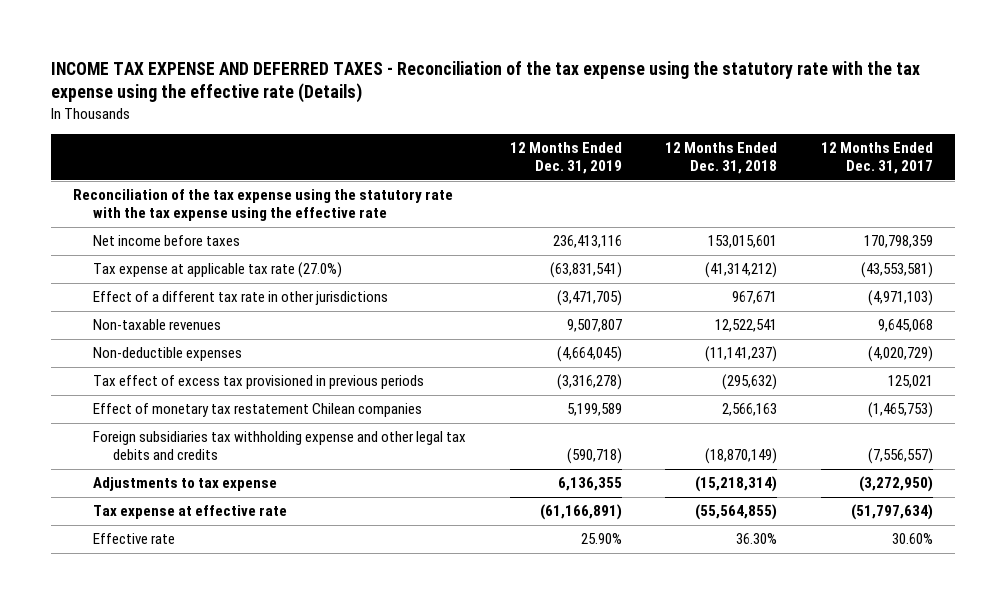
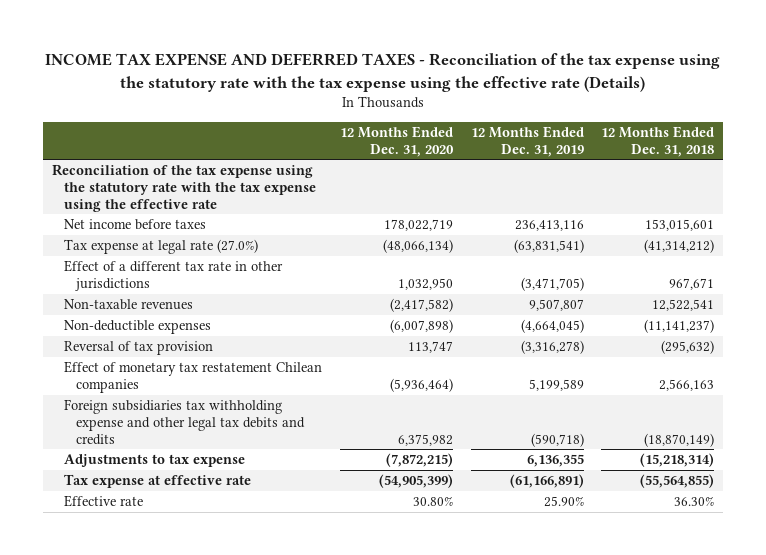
- | 12 Months Ended Dec. 31, 2019 | 12 Months Ended Dec. 31, 2018 | 12 Months Ended Dec. 31, 2017
+ | 12 Months Ended Dec. 31, 2020 | 12 Months Ended Dec. 31, 2019 | 12 Months Ended Dec. 31, 2018
- Tax expense at applicable tax rate (27.0%) | (63,831,541) | (41,314,212) | (43,553,581)
+ Tax expense at legal rate (27.0%) | (48,066,134) | (63,831,541) | (41,314,212)
- Tax effect of excess tax provisioned in previous periods | (3,316,278) | (295,632) | 125,021
+ Reversal of tax provision | 113,747 | (3,316,278) | (295,632)

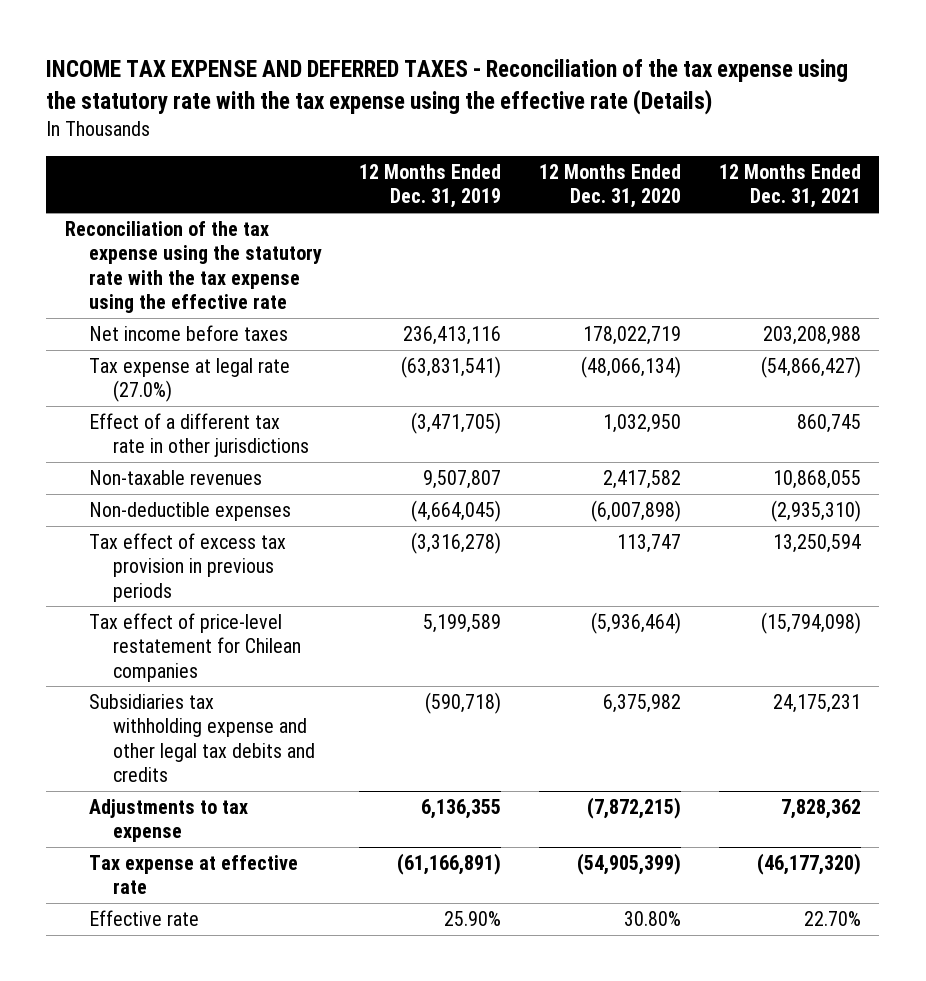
- | 12 Months Ended Dec. 31, 2020 | 12 Months Ended Dec. 31, 2019 | 12 Months Ended Dec. 31, 2018
+ | 12 Months Ended Dec. 31, 2019 | 12 Months Ended Dec. 31, 2020 | 12 Months Ended Dec. 31, 2021
- Non-taxable revenues | (2,417,582) | 9,507,807 | 12,522,541
+ Non-taxable revenues | 9,507,807 | 2,417,582 | 10,868,055
- Reversal of tax provision | 113,747 | (3,316,278) | (295,632)
- Effect of monetary tax restatement Chilean companies | (5,936,464) | 5,199,589 | 2,566,163
- Foreign subsidiaries tax withholding expense and other legal tax debits and credits | 6,375,982 | (590,718) | (18,870,149)
+ Tax effect of excess tax provision in previous periods | (3,316,278) | 113,747 | 13,250,594
+ Tax effect of price-level restatement for Chilean companies | 5,199,589 | (5,936,464) | (15,794,098)
+ Subsidiaries tax withholding expense and other legal tax debits and credits | (590,718) | 6,375,982 | 24,175,231

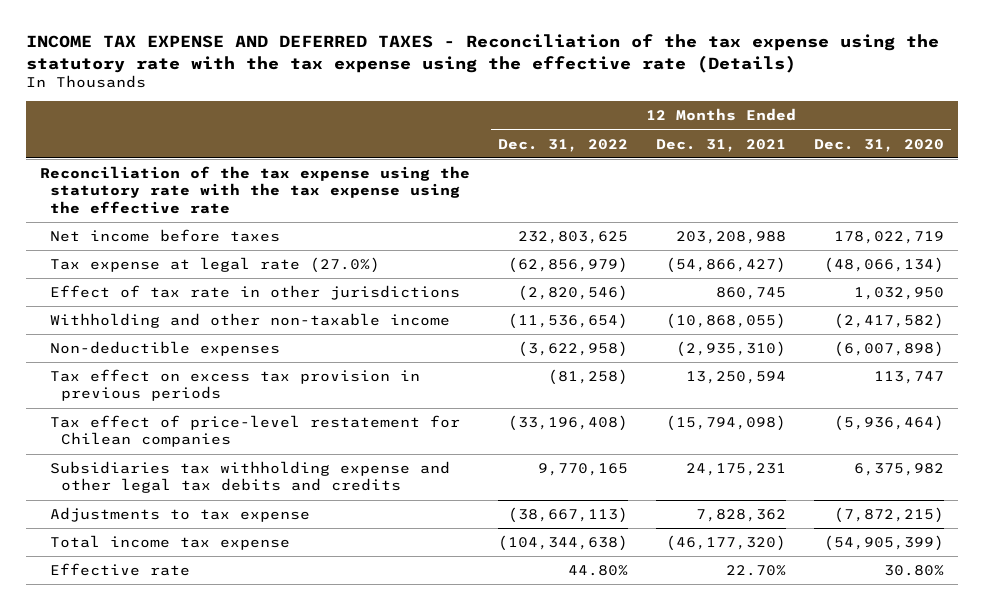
- | 12 Months Ended Dec. 31, 2019 | 12 Months Ended Dec. 31, 2020 | 12 Months Ended Dec. 31, 2021
+ | 12 Months Ended Dec. 31, 2022 | 12 Months Ended Dec. 31, 2021 | 12 Months Ended Dec. 31, 2020
- Effect of a different tax rate in other jurisdictions | (3,471,705) | 1,032,950 | 860,745
- Non-taxable revenues | 9,507,807 | 2,417,582 | 10,868,055
+ Effect of tax rate in other jurisdictions | (2,820,546) | 860,745 | 1,032,950
+ Withholding and other non-taxable income | (11,536,654) | (10,868,055) | (2,417,582)
- Tax effect of excess tax provision in previous periods | (3,316,278) | 113,747 | 13,250,594
+ Tax effect on excess tax provision in previous periods | (81,258) | 13,250,594 | 113,747
- Tax expense at effective rate | (61,166,891) | (54,905,399) | (46,177,320)
+ Total income tax expense | (104,344,638) | (46,177,320) | (54,905,399)

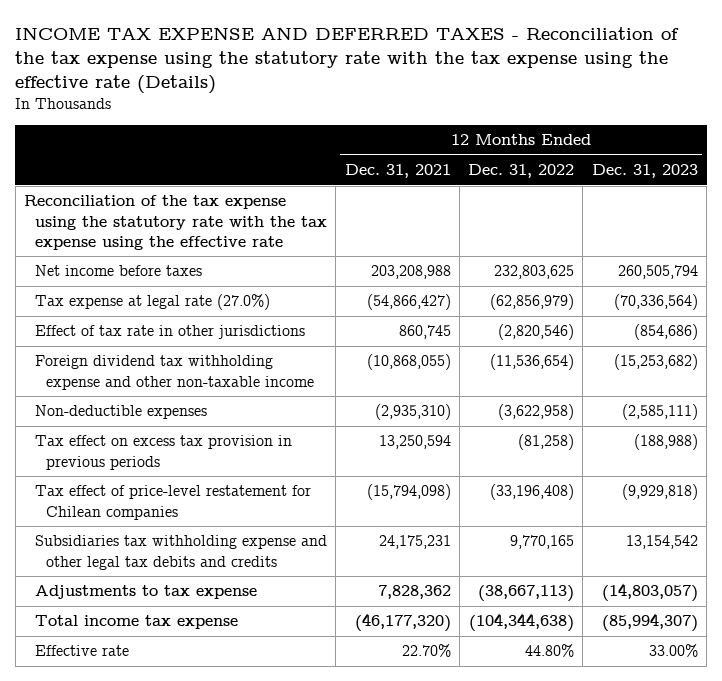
- | 12 Months Ended Dec. 31, 2022 | 12 Months Ended Dec. 31, 2021 | 12 Months Ended Dec. 31, 2020
+ | 12 Months Ended Dec. 31, 2021 | 12 Months Ended Dec. 31, 2022 | 12 Months Ended Dec. 31, 2023
- Withholding and other non-taxable income | (11,536,654) | (10,868,055) | (2,417,582)
+ Foreign dividend tax withholding expense and other non-taxable income | (10,868,055) | (11,536,654) | (15,253,682)

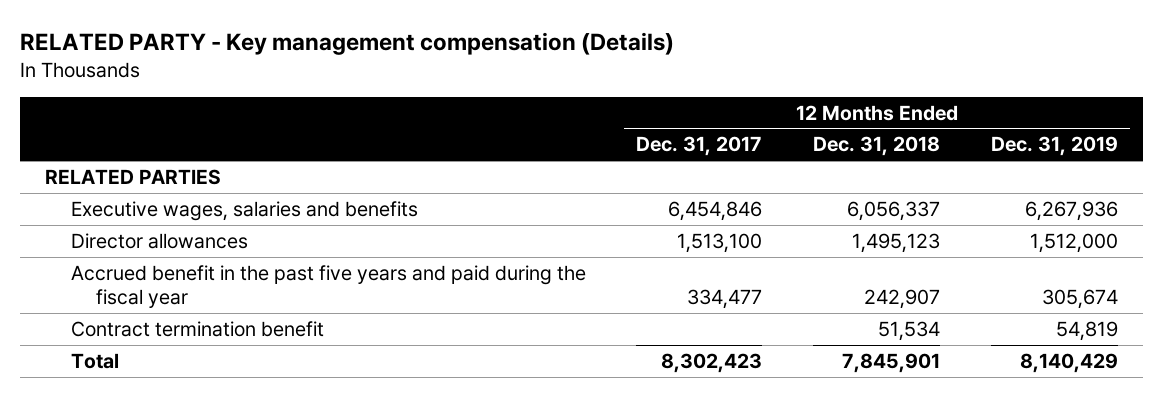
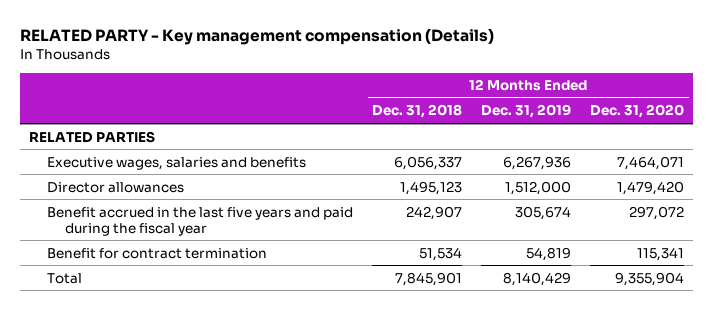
- | 12 Months Ended Dec. 31, 2017 | 12 Months Ended Dec. 31, 2018 | 12 Months Ended Dec. 31, 2019
+ | 12 Months Ended Dec. 31, 2018 | 12 Months Ended Dec. 31, 2019 | 12 Months Ended Dec. 31, 2020
- Accrued benefit in the past five years and paid during the fiscal year | 334,477 | 242,907 | 305,674
- Contract termination benefit | | 51,534 | 54,819
+ Benefit accrued in the last five years and paid during the fiscal year | 242,907 | 305,674 | 297,072
+ Benefit for contract termination | 51,534 | 54,819 | 115,341

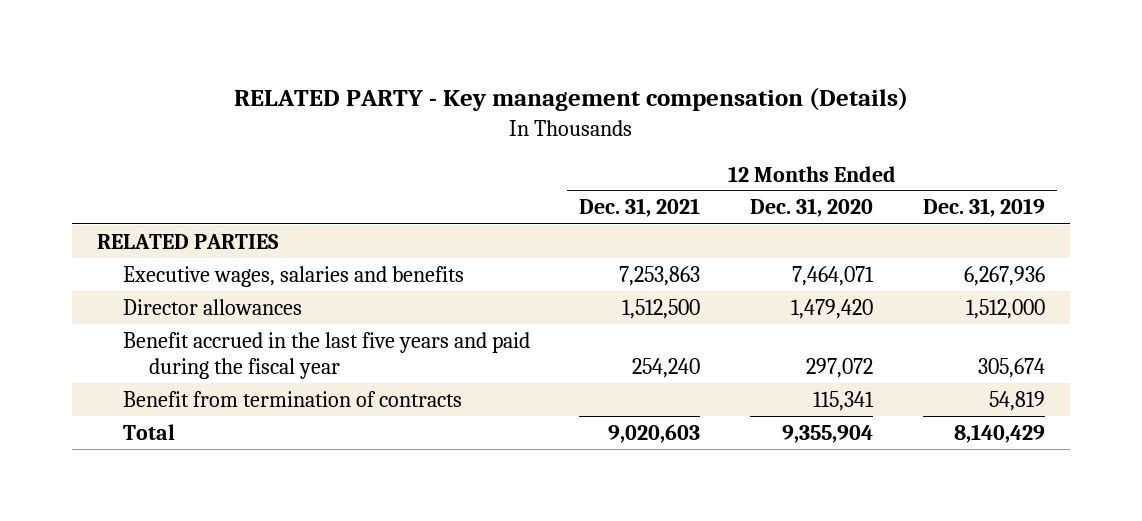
- | 12 Months Ended Dec. 31, 2018 | 12 Months Ended Dec. 31, 2019 | 12 Months Ended Dec. 31, 2020
+ | 12 Months Ended Dec. 31, 2021 | 12 Months Ended Dec. 31, 2020 | 12 Months Ended Dec. 31, 2019
- Benefit for contract termination | 51,534 | 54,819 | 115,341
+ Benefit from termination of contracts | | 115,341 | 54,819

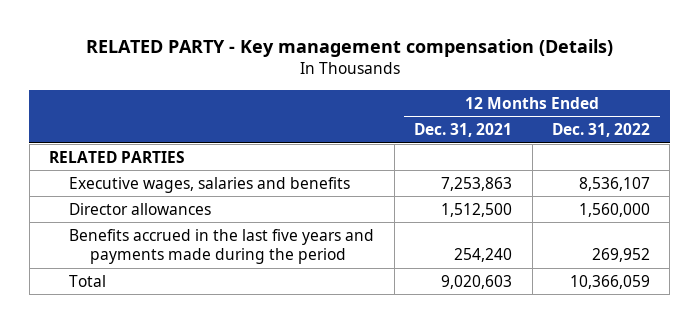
- | 12 Months Ended Dec. 31, 2021 | 12 Months Ended Dec. 31, 2020 | 12 Months Ended Dec. 31, 2019
+ | 12 Months Ended Dec. 31, 2021 | 12 Months Ended Dec. 31, 2022
- Benefit accrued in the last five years and paid during the fiscal year | 254,240 | 297,072 | 305,674
- Benefit from termination of contracts | | 115,341 | 54,819
+ Benefits accrued in the last five years and payments made during the period | 254,240 | 269,952

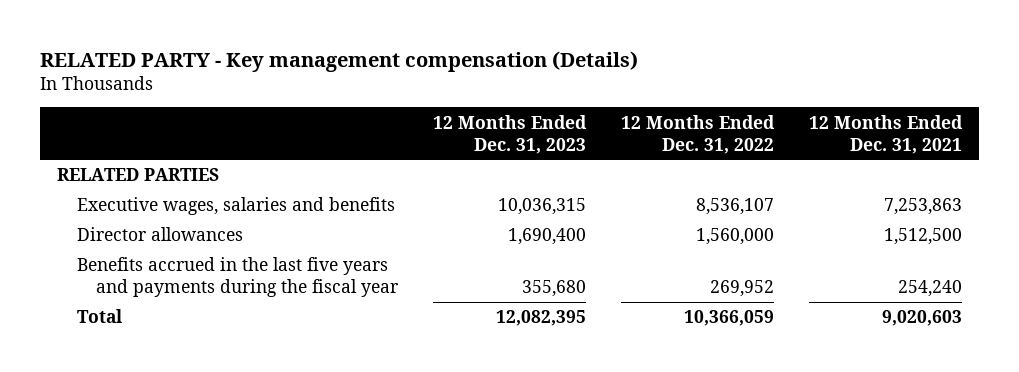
- | 12 Months Ended Dec. 31, 2021 | 12 Months Ended Dec. 31, 2022
+ | 12 Months Ended Dec. 31, 2023 | 12 Months Ended Dec. 31, 2022 | 12 Months Ended Dec. 31, 2021
- Benefits accrued in the last five years and payments made during the period | 254,240 | 269,952
+ Benefits accrued in the last five years and payments during the fiscal year | 355,680 | 269,952 | 254,240

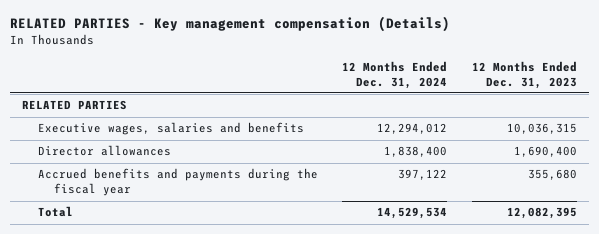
- RELATED PARTY - Key management compensation (Details)
+ RELATED PARTIES - Key management compensation (Details)
- | 12 Months Ended Dec. 31, 2023 | 12 Months Ended Dec. 31, 2022 | 12 Months Ended Dec. 31, 2021
+ | 12 Months Ended Dec. 31, 2024 | 12 Months Ended Dec. 31, 2023
- Benefits accrued in the last five years and payments during the fiscal year | 355,680 | 269,952 | 254,240
+ Accrued benefits and payments during the fiscal year | 397,122 | 355,680

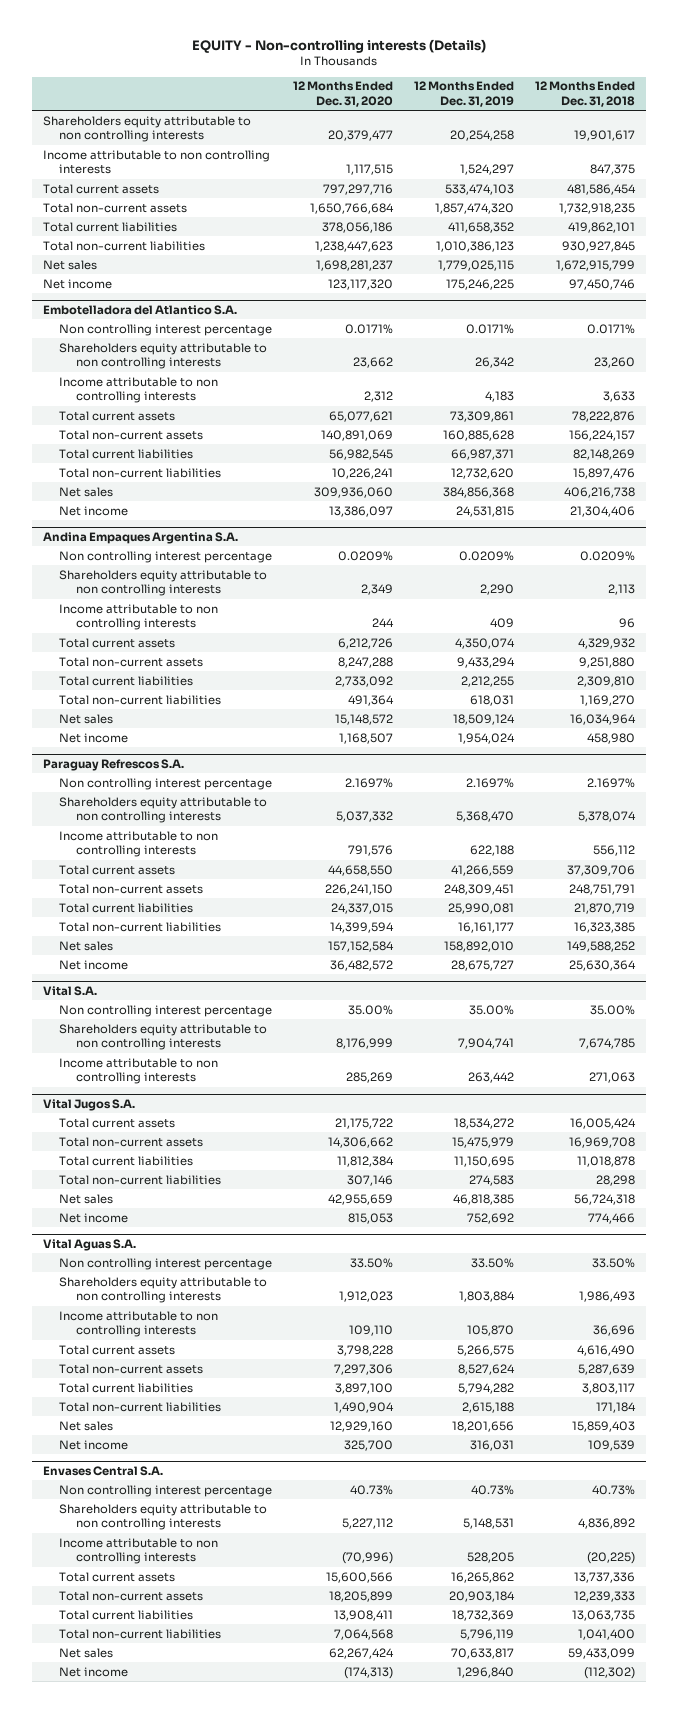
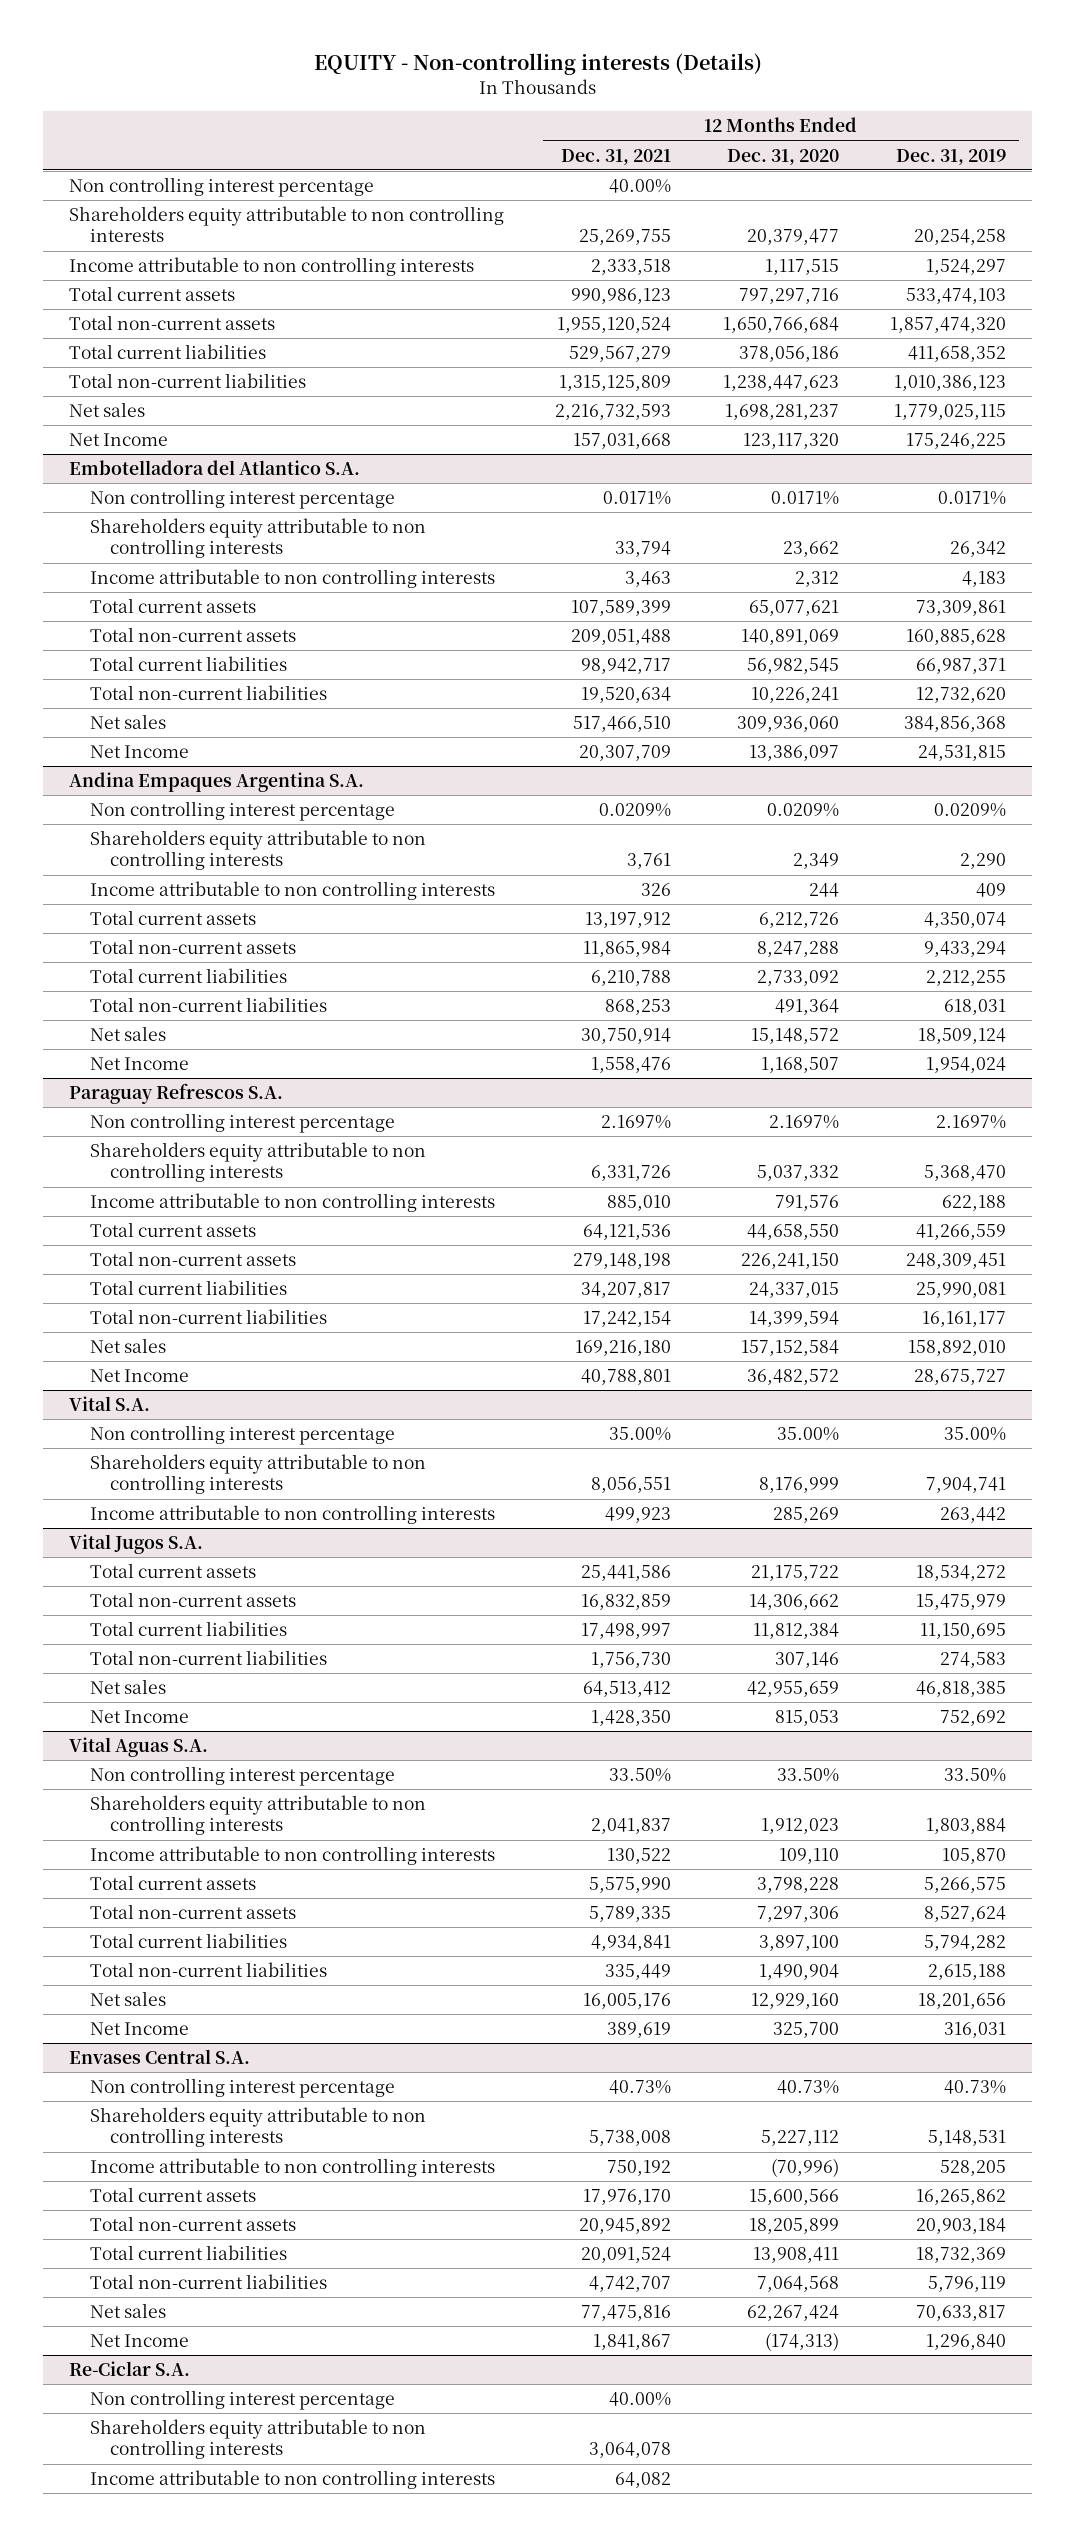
- | 12 Months Ended Dec. 31, 2020 | 12 Months Ended Dec. 31, 2019 | 12 Months Ended Dec. 31, 2018
+ | 12 Months Ended Dec. 31, 2021 | 12 Months Ended Dec. 31, 2020 | 12 Months Ended Dec. 31, 2019
+ Non controlling interest percentage | 40.00% | |
- Net income | 123,117,320 | 175,246,225 | 97,450,746
+ Net Income | 157,031,668 | 123,117,320 | 175,246,225
@ Embotelladora del Atlantico S.A.
- Net income | 13,386,097 | 24,531,815 | 21,304,406
+ Net Income | 20,307,709 | 13,386,097 | 24,531,815
@ Andina Empaques Argentina S.A.
- Net income | 1,168,507 | 1,954,024 | 458,980
+ Net Income | 1,558,476 | 1,168,507 | 1,954,024
@ Paraguay Refrescos S.A.
- Net income | 36,482,572 | 28,675,727 | 25,630,364
+ Net Income | 40,788,801 | 36,482,572 | 28,675,727
@ Vital Jugos S.A.
- Net income | 815,053 | 752,692 | 774,466
+ Net Income | 1,428,350 | 815,053 | 752,692
@ Vital Aguas S.A.
- Net income | 325,700 | 316,031 | 109,539
+ Net Income | 389,619 | 325,700 | 316,031
@ Envases Central S.A.
- Net income | (174,313) | 1,296,840 | (112,302)
+ Net Income | 1,841,867 | (174,313) | 1,296,840
+ Re-Ciclar S.A.
+ Non controlling interest percentage | 40.00% | |
+ Shareholders equity attributable to non controlling interests | 3,064,078 | |
+ Income attributable to non controlling interests | 64,082 | |

